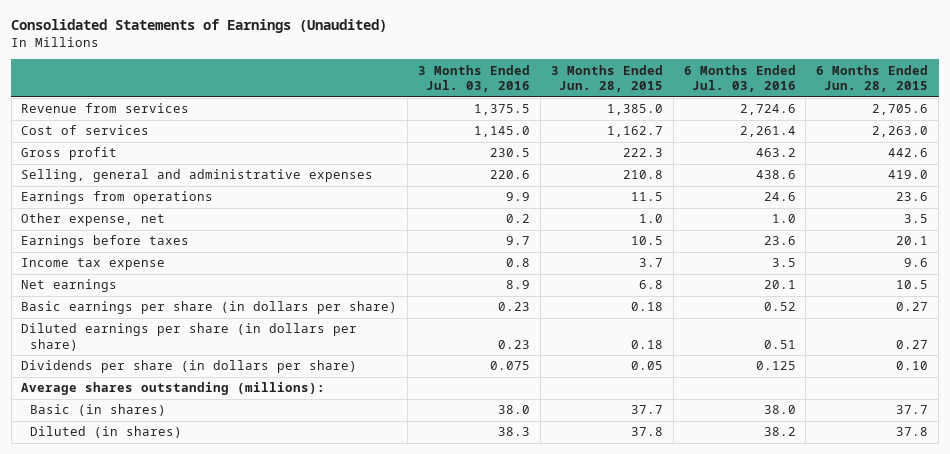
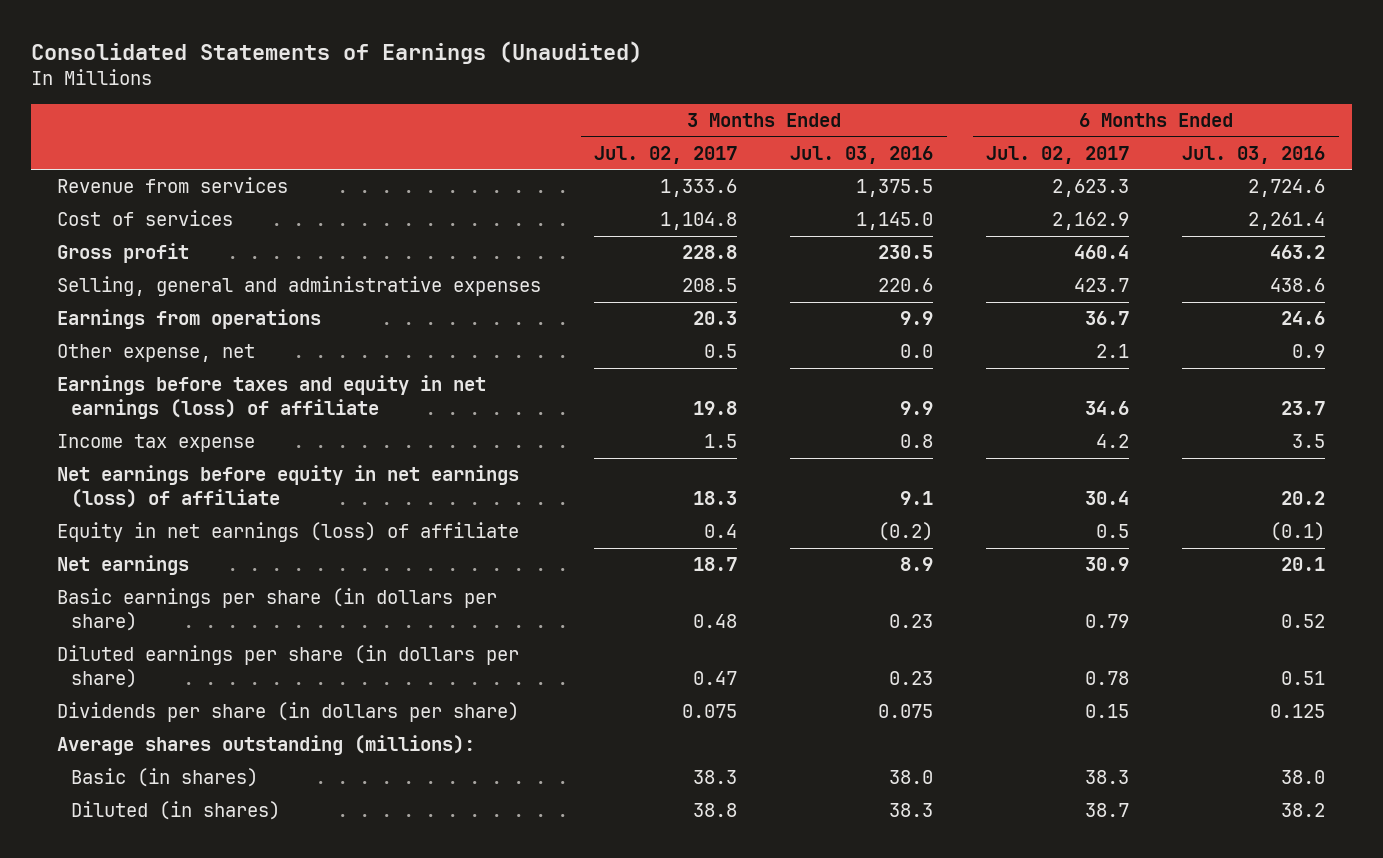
- | 3 Months Ended Jul. 03, 2016 | 3 Months Ended Jun. 28, 2015 | 6 Months Ended Jul. 03, 2016 | 6 Months Ended Jun. 28, 2015
+ | 3 Months Ended Jul. 02, 2017 | 3 Months Ended Jul. 03, 2016 | 6 Months Ended Jul. 02, 2017 | 6 Months Ended Jul. 03, 2016
- Other expense, net | 0.2 | 1.0 | 1.0 | 3.5
- Earnings before taxes | 9.7 | 10.5 | 23.6 | 20.1
+ Other expense, net | 0.5 | 0.0 | 2.1 | 0.9
+ Earnings before taxes and equity in net earnings (loss) of affiliate | 19.8 | 9.9 | 34.6 | 23.7
+ Net earnings before equity in net earnings (loss) of affiliate | 18.3 | 9.1 | 30.4 | 20.2
+ Equity in net earnings (loss) of affiliate | 0.4 | (0.2) | 0.5 | (0.1)

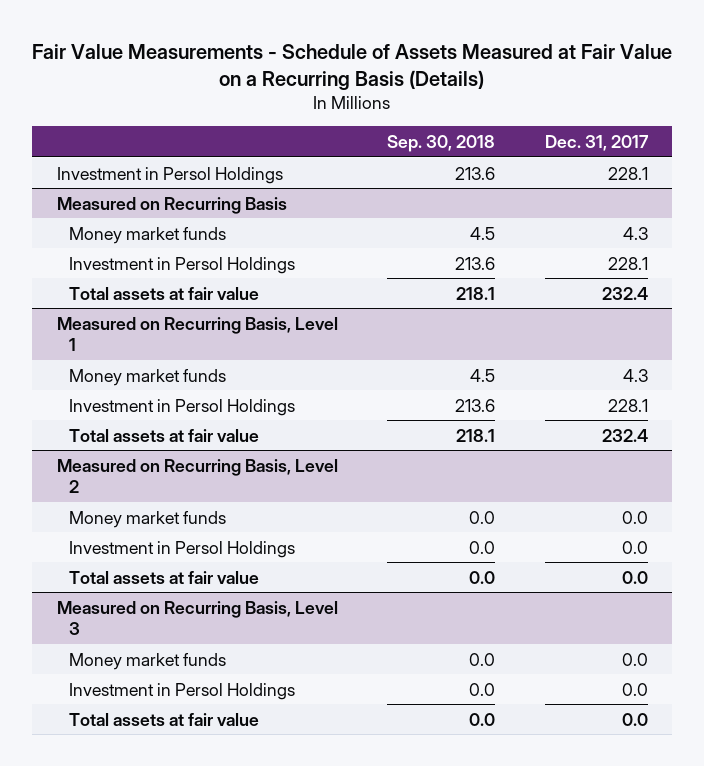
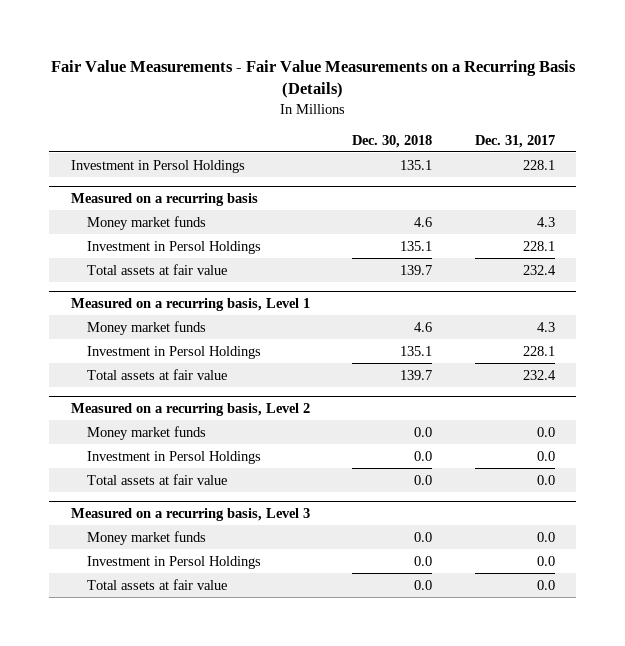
- Fair Value Measurements - Schedule of Assets Measured at Fair Value on a Recurring Basis (Details)
+ Fair Value Measurements - Fair Value Measurements on a Recurring Basis (Details)
- | Sep. 30, 2018 | Dec. 31, 2017
+ | Dec. 30, 2018 | Dec. 31, 2017
- Measured on Recurring Basis
+ Measured on a recurring basis
- Measured on Recurring Basis, Level 1
+ Measured on a recurring basis, Level 1
- Measured on Recurring Basis, Level 2
+ Measured on a recurring basis, Level 2
- Measured on Recurring Basis, Level 3
+ Measured on a recurring basis, Level 3

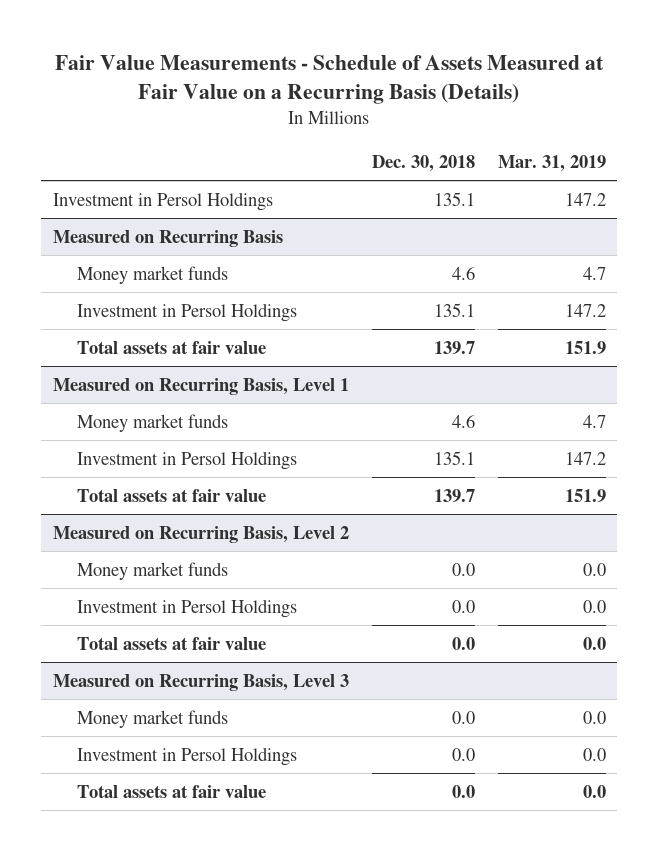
- Fair Value Measurements - Fair Value Measurements on a Recurring Basis (Details)
+ Fair Value Measurements - Schedule of Assets Measured at Fair Value on a Recurring Basis (Details)
- | Dec. 30, 2018 | Dec. 31, 2017
+ | Dec. 30, 2018 | Mar. 31, 2019
- Measured on a recurring basis
+ Measured on Recurring Basis
- Measured on a recurring basis, Level 1
+ Measured on Recurring Basis, Level 1
- Measured on a recurring basis, Level 2
+ Measured on Recurring Basis, Level 2
- Measured on a recurring basis, Level 3
+ Measured on Recurring Basis, Level 3

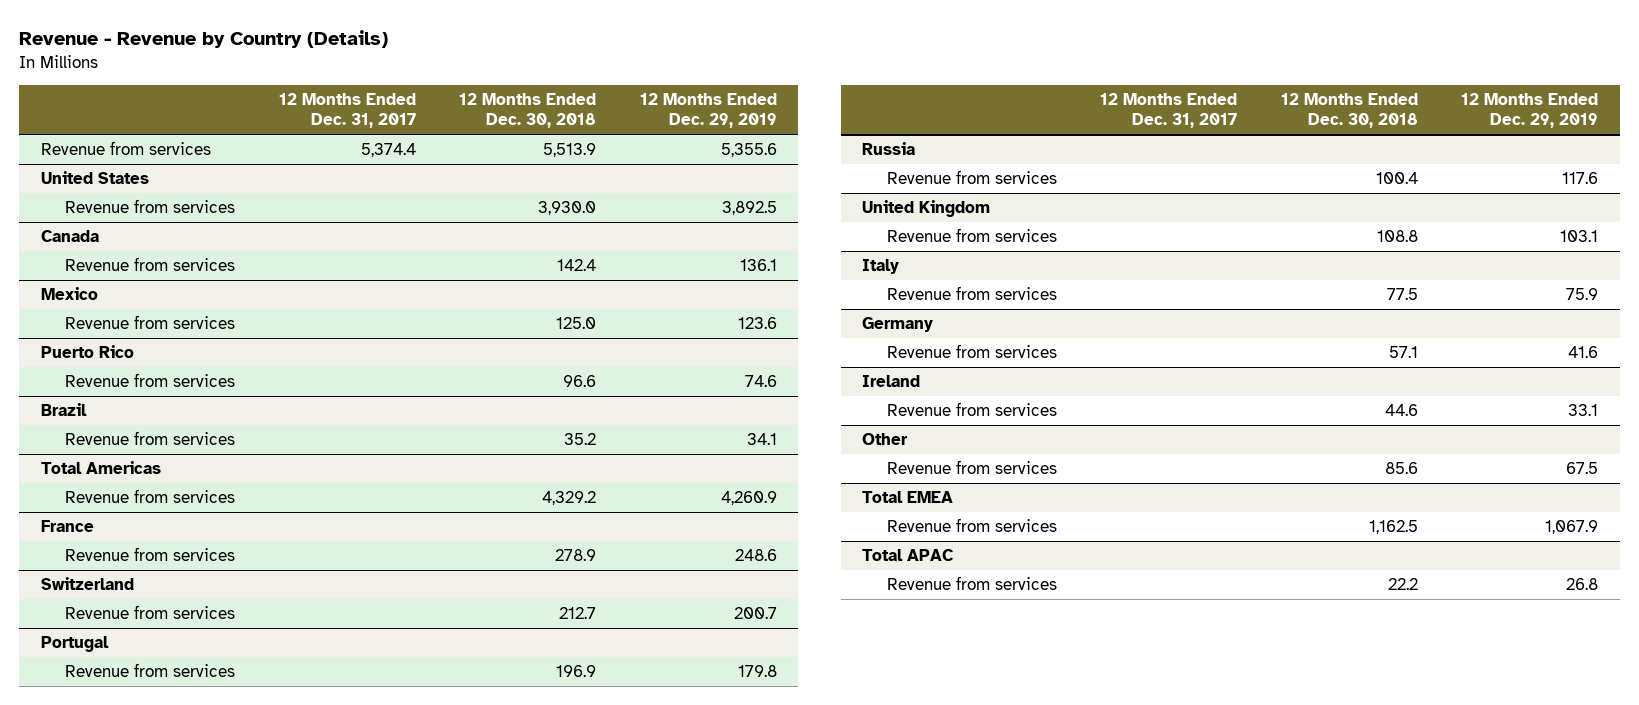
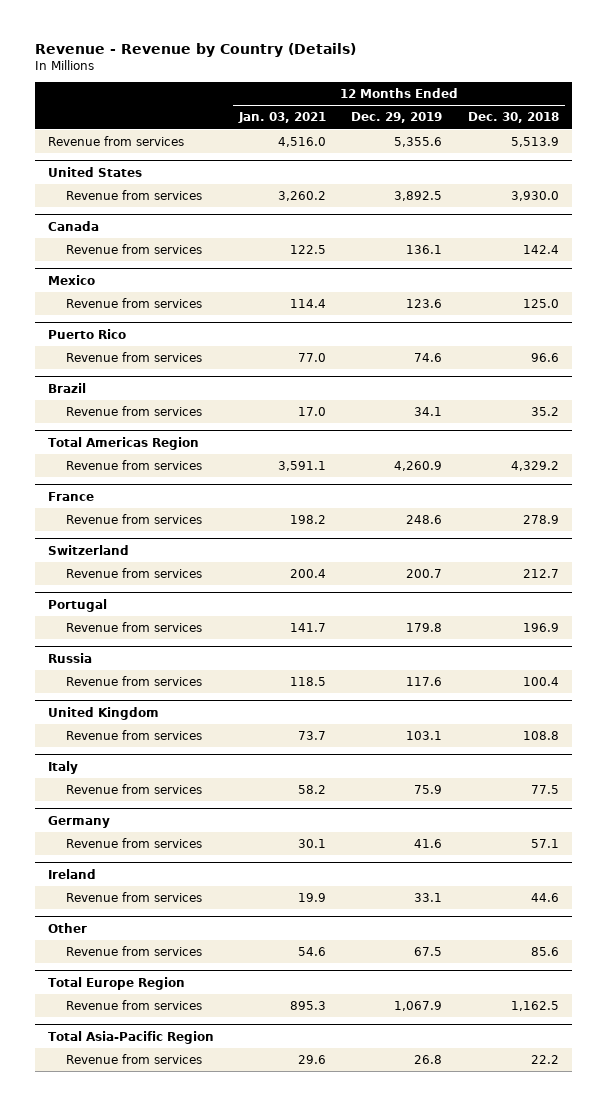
- | 12 Months Ended Dec. 31, 2017 | 12 Months Ended Dec. 30, 2018 | 12 Months Ended Dec. 29, 2019
+ | 12 Months Ended Jan. 03, 2021 | 12 Months Ended Dec. 29, 2019 | 12 Months Ended Dec. 30, 2018
- Total Americas
+ Total Americas Region
- Total EMEA
+ Total Europe Region
- Total APAC
+ Total Asia-Pacific Region

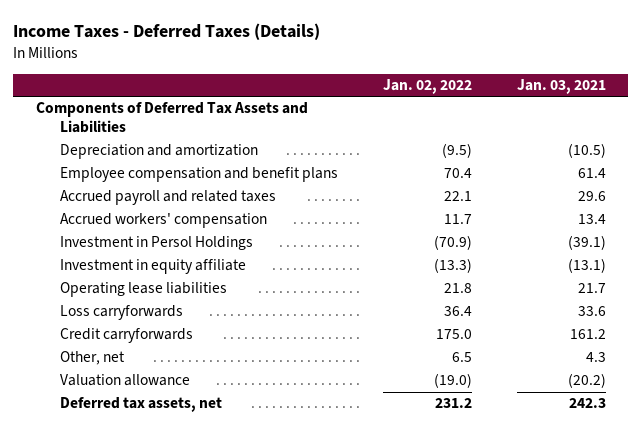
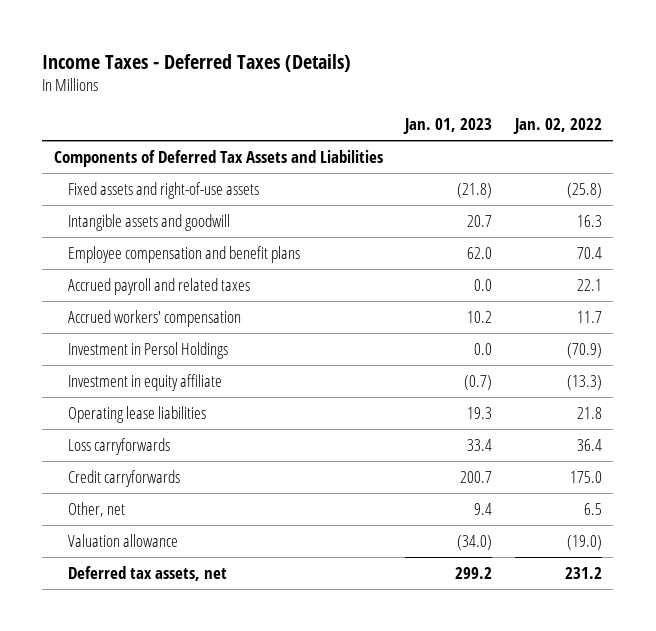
- | Jan. 02, 2022 | Jan. 03, 2021
+ | Jan. 01, 2023 | Jan. 02, 2022
- Depreciation and amortization | (9.5) | (10.5)
+ Fixed assets and right-of-use assets | (21.8) | (25.8)
+ Intangible assets and goodwill | 20.7 | 16.3

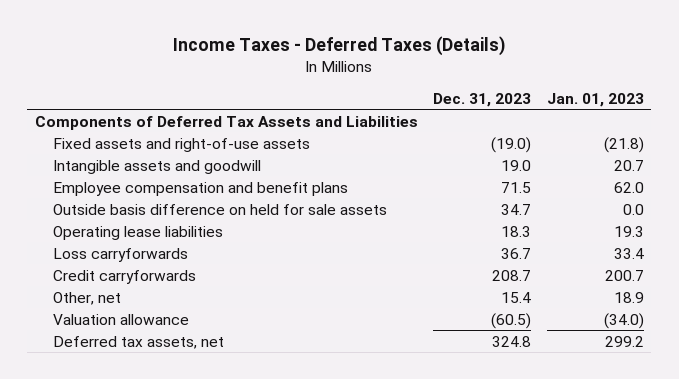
- | Jan. 01, 2023 | Jan. 02, 2022
+ | Dec. 31, 2023 | Jan. 01, 2023
- Accrued payroll and related taxes | 0.0 | 22.1
- Accrued workers' compensation | 10.2 | 11.7
- Investment in Persol Holdings | 0.0 | (70.9)
- Investment in equity affiliate | (0.7) | (13.3)
+ Outside basis difference on held for sale assets | 34.7 | 0.0
- Other, net | 9.4 | 6.5
+ Other, net | 15.4 | 18.9

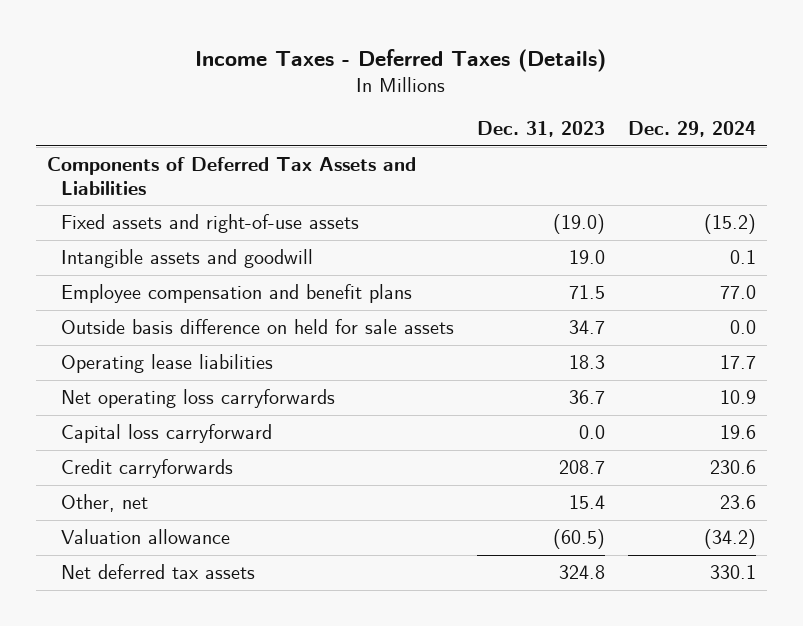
- | Dec. 31, 2023 | Jan. 01, 2023
+ | Dec. 31, 2023 | Dec. 29, 2024
- Loss carryforwards | 36.7 | 33.4
+ Net operating loss carryforwards | 36.7 | 10.9
+ Capital loss carryforward | 0.0 | 19.6
- Deferred tax assets, net | 324.8 | 299.2
+ Net deferred tax assets | 324.8 | 330.1

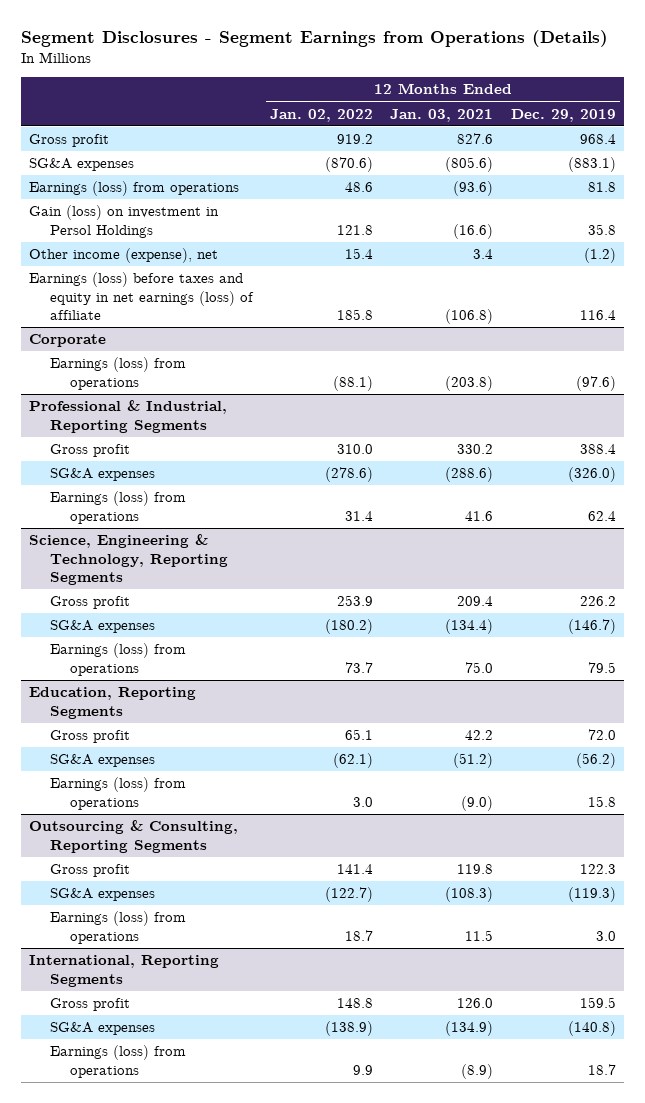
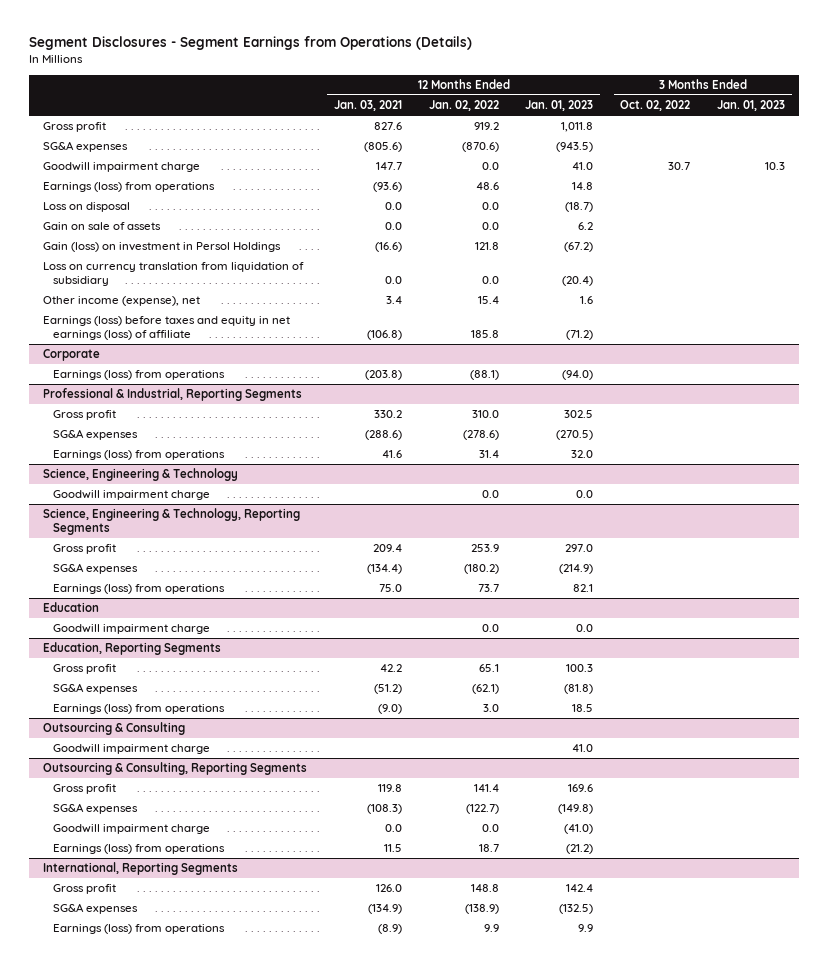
- | 12 Months Ended Jan. 02, 2022 | 12 Months Ended Jan. 03, 2021 | 12 Months Ended Dec. 29, 2019
+ | 12 Months Ended Jan. 03, 2021 | 12 Months Ended Jan. 02, 2022 | 12 Months Ended Jan. 01, 2023 | 3 Months Ended Oct. 02, 2022 | 3 Months Ended Jan. 01, 2023
+ Goodwill impairment charge | 147.7 | 0.0 | 41.0 | 30.7 | 10.3
+ Loss on disposal | 0.0 | 0.0 | (18.7) | |
+ Gain on sale of assets | 0.0 | 0.0 | 6.2 | |
+ Loss on currency translation from liquidation of subsidiary | 0.0 | 0.0 | (20.4) | |
+ Science, Engineering & Technology
+ Goodwill impairment charge | | 0.0 | 0.0 | |
+ Education
+ Goodwill impairment charge | | 0.0 | 0.0 | |
+ Outsourcing & Consulting
+ Goodwill impairment charge | | | 41.0 | |
@ Outsourcing & Consulting, Reporting Segments
+ Goodwill impairment charge | 0.0 | 0.0 | (41.0) | |

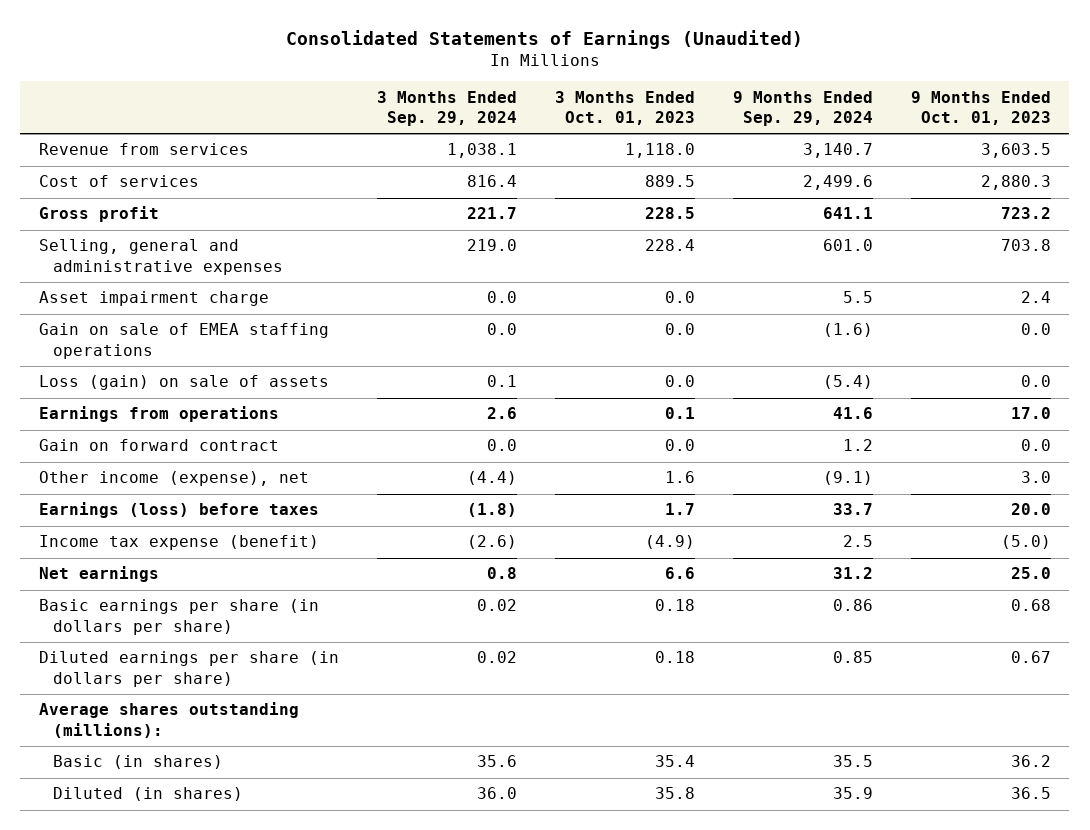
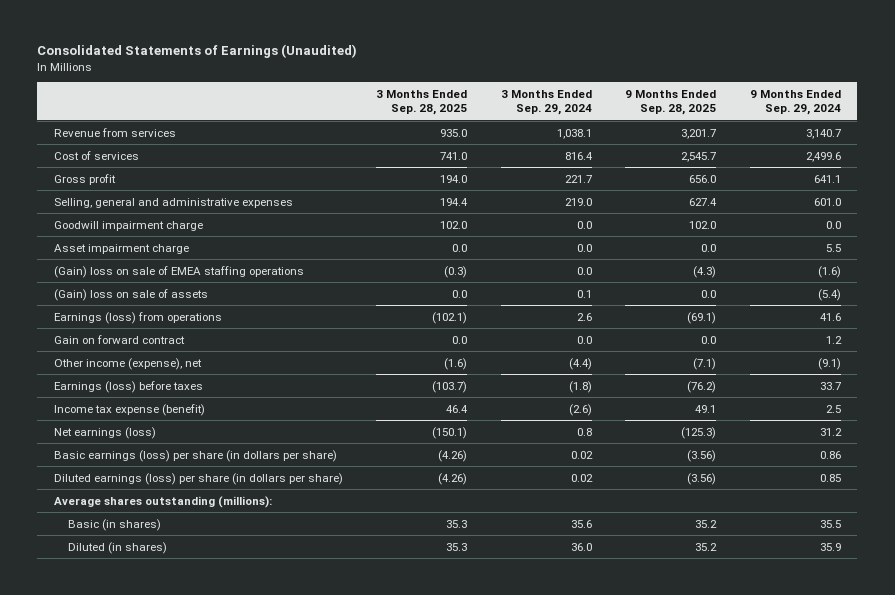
- | 3 Months Ended Sep. 29, 2024 | 3 Months Ended Oct. 01, 2023 | 9 Months Ended Sep. 29, 2024 | 9 Months Ended Oct. 01, 2023
+ | 3 Months Ended Sep. 28, 2025 | 3 Months Ended Sep. 29, 2024 | 9 Months Ended Sep. 28, 2025 | 9 Months Ended Sep. 29, 2024
+ Goodwill impairment charge | 102.0 | 0.0 | 102.0 | 0.0
- Gain on sale of EMEA staffing operations | 0.0 | 0.0 | (1.6) | 0.0
- Loss (gain) on sale of assets | 0.1 | 0.0 | (5.4) | 0.0
- Earnings from operations | 2.6 | 0.1 | 41.6 | 17.0
+ (Gain) loss on sale of EMEA staffing operations | (0.3) | 0.0 | (4.3) | (1.6)
+ (Gain) loss on sale of assets | 0.0 | 0.1 | 0.0 | (5.4)
+ Earnings (loss) from operations | (102.1) | 2.6 | (69.1) | 41.6
- Net earnings | 0.8 | 6.6 | 31.2 | 25.0
- Basic earnings per share (in dollars per share) | 0.02 | 0.18 | 0.86 | 0.68
- Diluted earnings per share (in dollars per share) | 0.02 | 0.18 | 0.85 | 0.67
+ Net earnings (loss) | (150.1) | 0.8 | (125.3) | 31.2
+ Basic earnings (loss) per share (in dollars per share) | (4.26) | 0.02 | (3.56) | 0.86
+ Diluted earnings (loss) per share (in dollars per share) | (4.26) | 0.02 | (3.56) | 0.85

